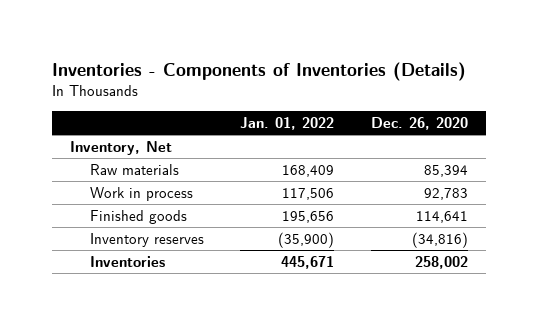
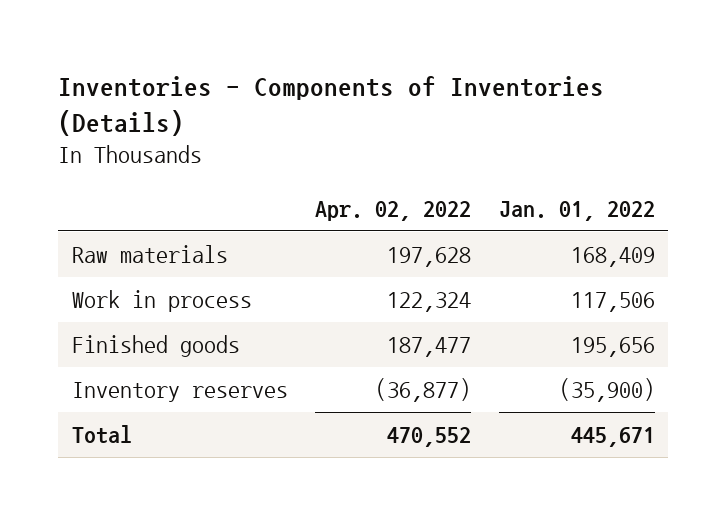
- | Jan. 01, 2022 | Dec. 26, 2020
+ | Apr. 02, 2022 | Jan. 01, 2022
- Inventory, Net
- Inventories | 445,671 | 258,002
+ Total | 470,552 | 445,671

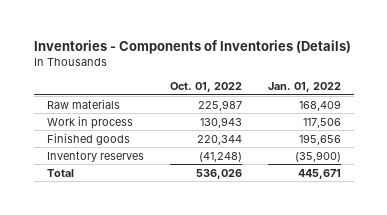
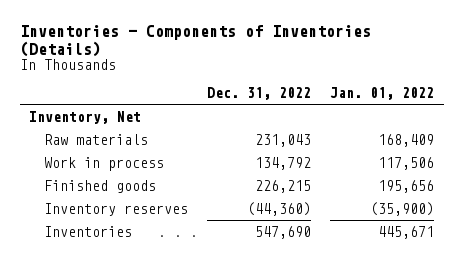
- | Oct. 01, 2022 | Jan. 01, 2022
+ | Dec. 31, 2022 | Jan. 01, 2022
+ Inventory, Net
- Total | 536,026 | 445,671
+ Inventories | 547,690 | 445,671

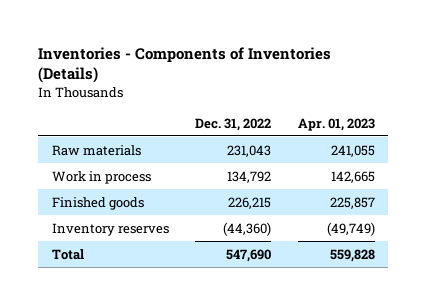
- | Dec. 31, 2022 | Jan. 01, 2022
+ | Dec. 31, 2022 | Apr. 01, 2023
- Inventory, Net
- Inventories | 547,690 | 445,671
+ Total | 547,690 | 559,828

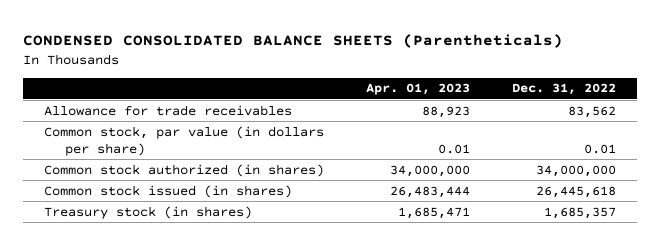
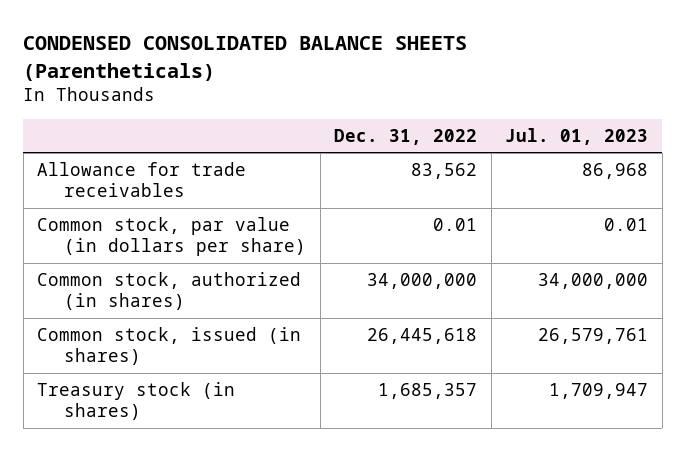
- | Apr. 01, 2023 | Dec. 31, 2022
+ | Dec. 31, 2022 | Jul. 01, 2023
- Common stock authorized (in shares) | 34,000,000 | 34,000,000
- Common stock issued (in shares) | 26,483,444 | 26,445,618
+ Common stock, authorized (in shares) | 34,000,000 | 34,000,000
+ Common stock, issued (in shares) | 26,445,618 | 26,579,761

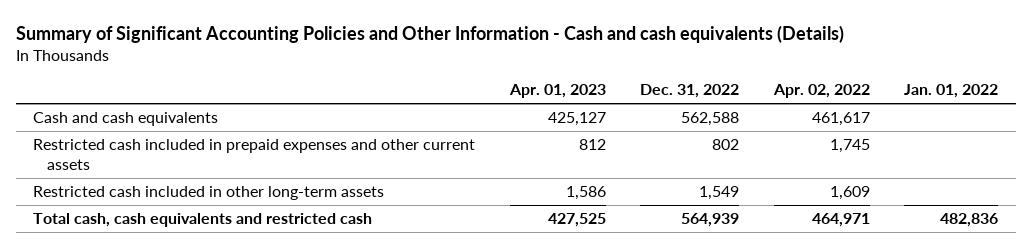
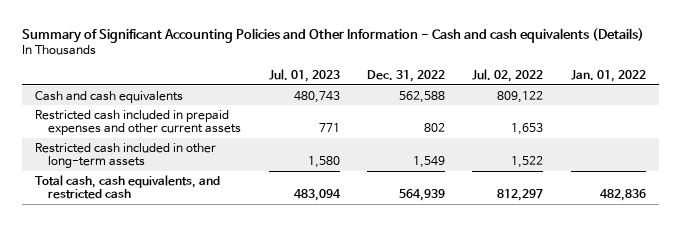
- | Apr. 01, 2023 | Dec. 31, 2022 | Apr. 02, 2022 | Jan. 01, 2022
+ | Jul. 01, 2023 | Dec. 31, 2022 | Jul. 02, 2022 | Jan. 01, 2022
- Total cash, cash equivalents and restricted cash | 427,525 | 564,939 | 464,971 | 482,836
+ Total cash, cash equivalents, and restricted cash | 483,094 | 564,939 | 812,297 | 482,836

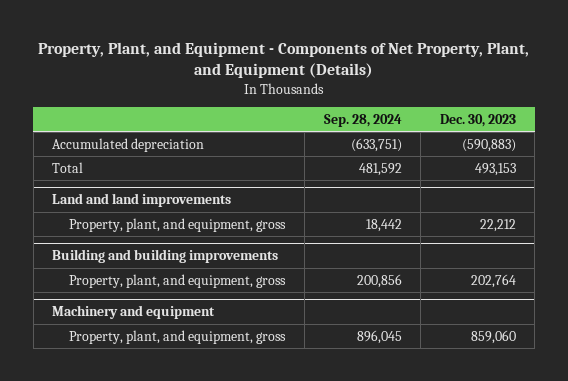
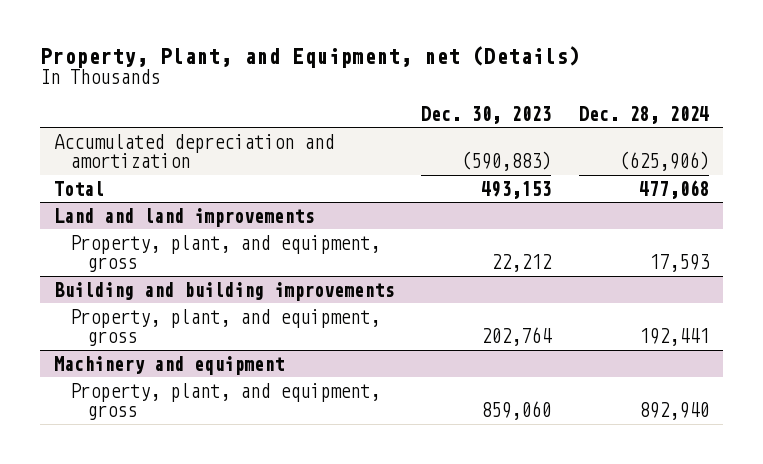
- Property, Plant, and Equipment - Components of Net Property, Plant, and Equipment (Details)
+ Property, Plant, and Equipment, net (Details)
- | Sep. 28, 2024 | Dec. 30, 2023
+ | Dec. 30, 2023 | Dec. 28, 2024
- Accumulated depreciation | (633,751) | (590,883)
+ Accumulated depreciation and amortization | (590,883) | (625,906)

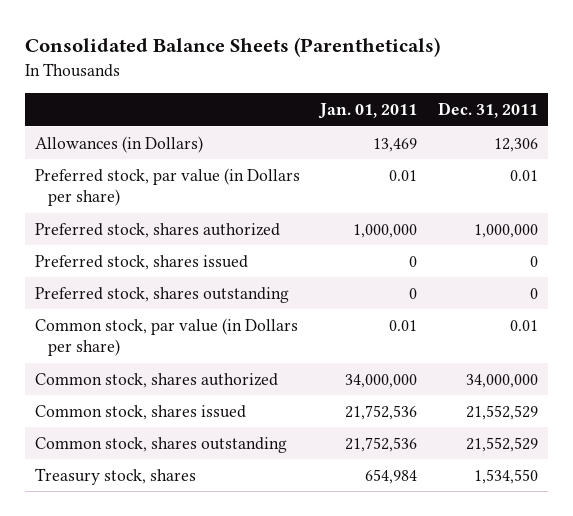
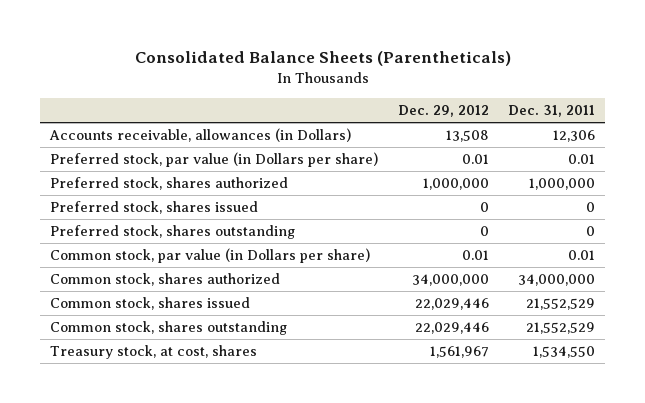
- | Jan. 01, 2011 | Dec. 31, 2011
+ | Dec. 29, 2012 | Dec. 31, 2011
- Allowances (in Dollars) | 13,469 | 12,306
+ Accounts receivable, allowances (in Dollars) | 13,508 | 12,306
- Treasury stock, shares | 654,984 | 1,534,550
+ Treasury stock, at cost, shares | 1,561,967 | 1,534,550

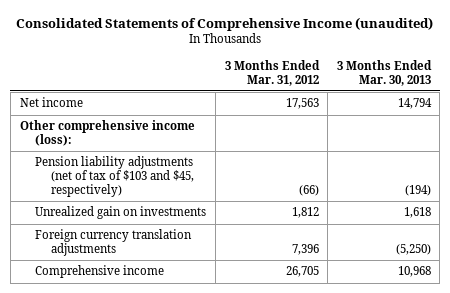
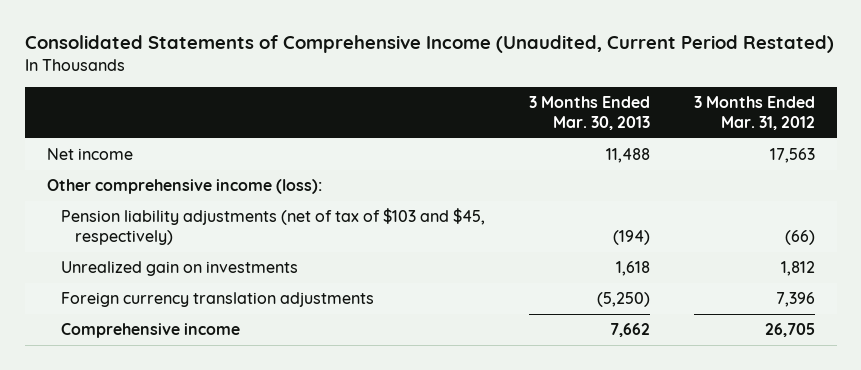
- Consolidated Statements of Comprehensive Income (unaudited)
+ Consolidated Statements of Comprehensive Income (Unaudited, Current Period Restated)
- | 3 Months Ended Mar. 31, 2012 | 3 Months Ended Mar. 30, 2013
+ | 3 Months Ended Mar. 30, 2013 | 3 Months Ended Mar. 31, 2012
- Net income | 17,563 | 14,794
+ Net income | 11,488 | 17,563
- Comprehensive income | 26,705 | 10,968
+ Comprehensive income | 7,662 | 26,705

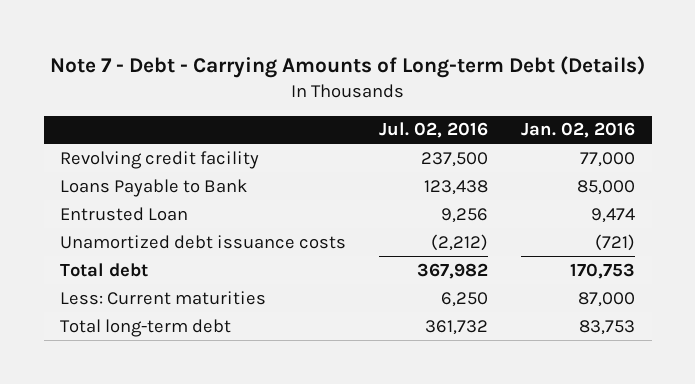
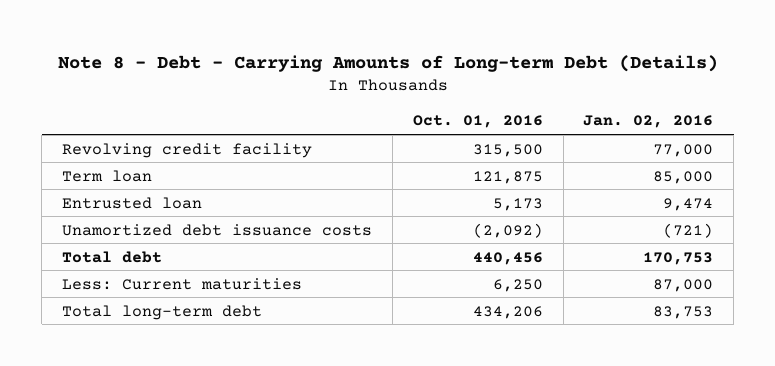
- Note 7 - Debt - Carrying Amounts of Long-term Debt (Details)
+ Note 8 - Debt - Carrying Amounts of Long-term Debt (Details)
- | Jul. 02, 2016 | Jan. 02, 2016
+ | Oct. 01, 2016 | Jan. 02, 2016
- Loans Payable to Bank | 123,438 | 85,000
- Entrusted Loan | 9,256 | 9,474
+ Term loan | 121,875 | 85,000
+ Entrusted loan | 5,173 | 9,474

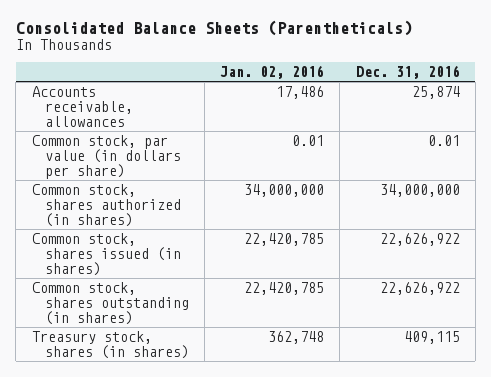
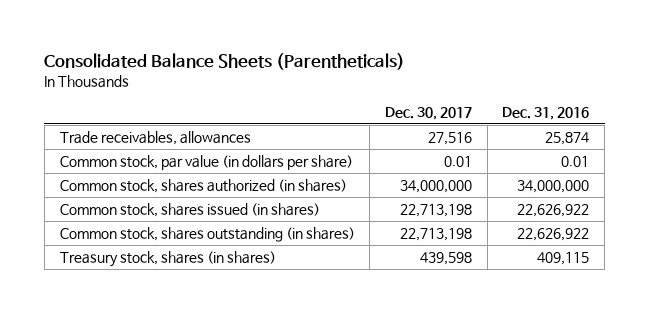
- | Jan. 02, 2016 | Dec. 31, 2016
+ | Dec. 30, 2017 | Dec. 31, 2016
- Accounts receivable, allowances | 17,486 | 25,874
+ Trade receivables, allowances | 27,516 | 25,874

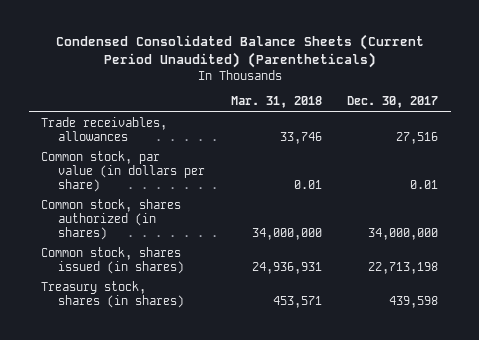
- Consolidated Balance Sheets (Parentheticals)
+ Condensed Consolidated Balance Sheets (Current Period Unaudited) (Parentheticals)
- | Dec. 30, 2017 | Dec. 31, 2016
+ | Mar. 31, 2018 | Dec. 30, 2017
- Common stock, shares outstanding (in shares) | 22,713,198 | 22,626,922

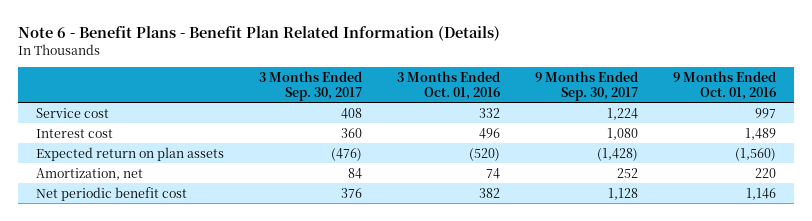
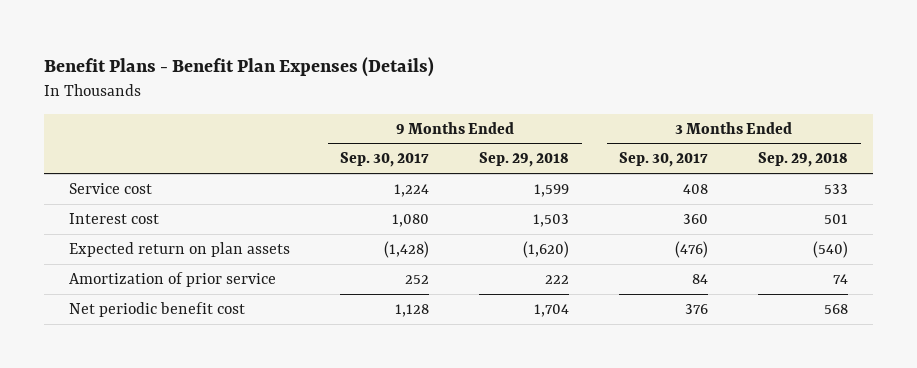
- Note 6 - Benefit Plans - Benefit Plan Related Information (Details)
+ Benefit Plans - Benefit Plan Expenses (Details)
- | 3 Months Ended Sep. 30, 2017 | 3 Months Ended Oct. 01, 2016 | 9 Months Ended Sep. 30, 2017 | 9 Months Ended Oct. 01, 2016
+ | 9 Months Ended Sep. 30, 2017 | 9 Months Ended Sep. 29, 2018 | 3 Months Ended Sep. 30, 2017 | 3 Months Ended Sep. 29, 2018
- Amortization, net | 84 | 74 | 252 | 220
+ Amortization of prior service | 252 | 222 | 84 | 74

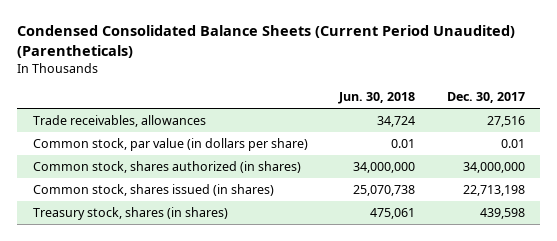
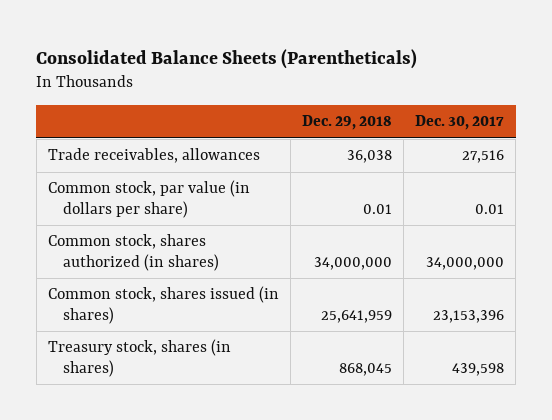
- Condensed Consolidated Balance Sheets (Current Period Unaudited) (Parentheticals)
+ Consolidated Balance Sheets (Parentheticals)
- | Jun. 30, 2018 | Dec. 30, 2017
+ | Dec. 29, 2018 | Dec. 30, 2017
- Common stock, shares issued (in shares) | 25,070,738 | 22,713,198
+ Common stock, shares issued (in shares) | 25,641,959 | 23,153,396

